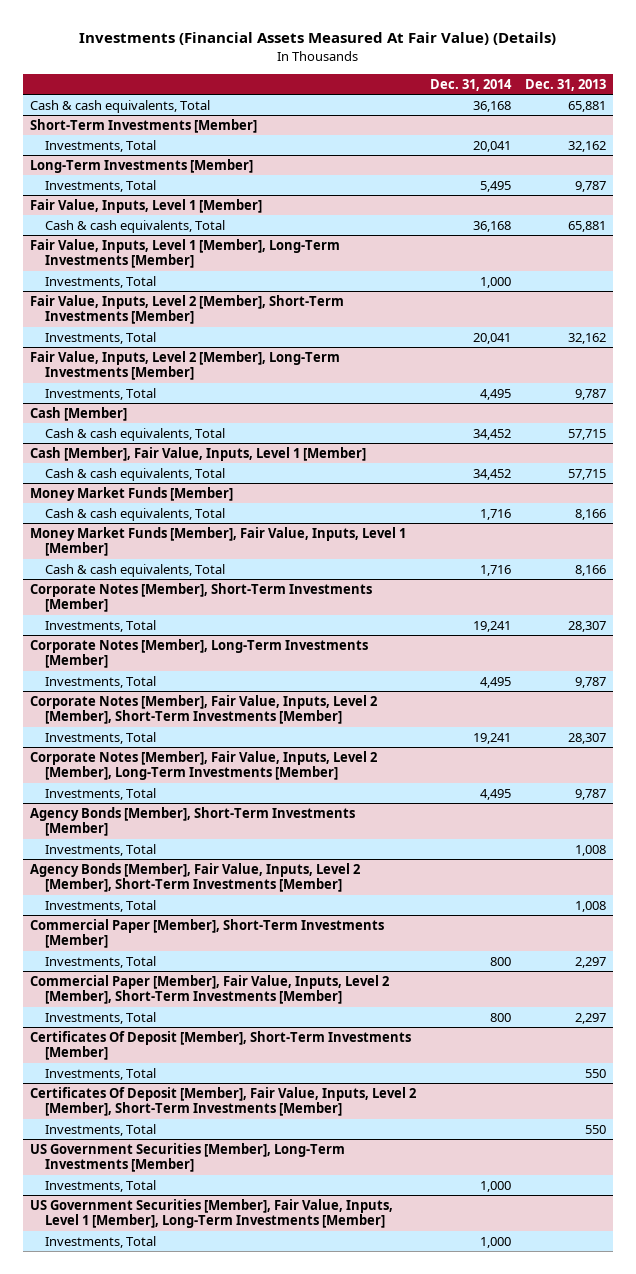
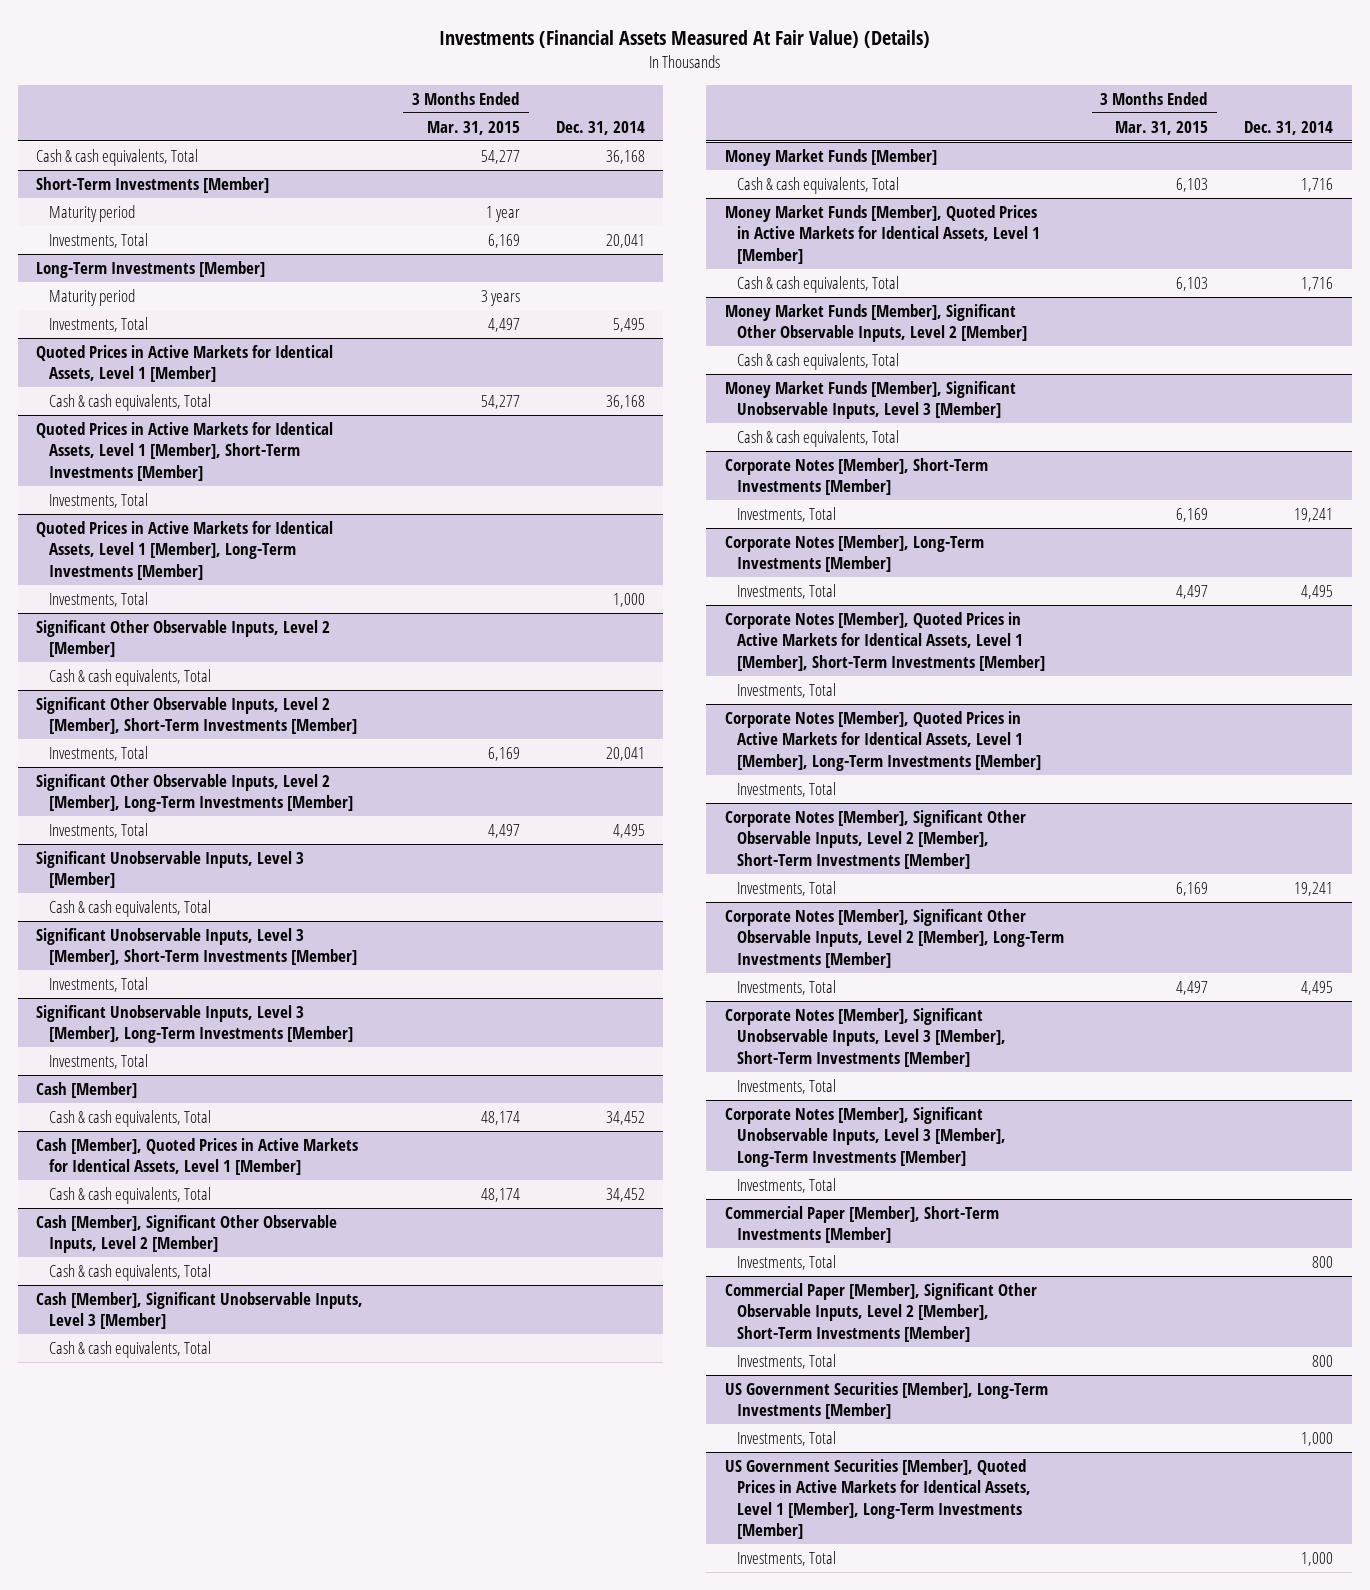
- | Dec. 31, 2014 | Dec. 31, 2013
+ | 3 Months Ended Mar. 31, 2015 | Dec. 31, 2014
@ Short-Term Investments [Member]
+ Maturity period | 1 year |
@ Long-Term Investments [Member]
+ Maturity period | 3 years |
- Fair Value, Inputs, Level 1 [Member]
+ Quoted Prices in Active Markets for Identical Assets, Level 1 [Member]
- Fair Value, Inputs, Level 1 [Member], Long-Term Investments [Member]
+ Quoted Prices in Active Markets for Identical Assets, Level 1 [Member], Short-Term Investments [Member]
+ Investments, Total
+ Quoted Prices in Active Markets for Identical Assets, Level 1 [Member], Long-Term Investments [Member]
- Fair Value, Inputs, Level 2 [Member], Short-Term Investments [Member]
+ Significant Other Observable Inputs, Level 2 [Member]
+ Cash & cash equivalents, Total
+ Significant Other Observable Inputs, Level 2 [Member], Short-Term Investments [Member]
- Fair Value, Inputs, Level 2 [Member], Long-Term Investments [Member]
+ Significant Other Observable Inputs, Level 2 [Member], Long-Term Investments [Member]
+ Significant Unobservable Inputs, Level 3 [Member]
+ Cash & cash equivalents, Total
+ Significant Unobservable Inputs, Level 3 [Member], Short-Term Investments [Member]
+ Investments, Total
+ Significant Unobservable Inputs, Level 3 [Member], Long-Term Investments [Member]
+ Investments, Total
- Cash [Member], Fair Value, Inputs, Level 1 [Member]
+ Cash [Member], Quoted Prices in Active Markets for Identical Assets, Level 1 [Member]
+ Cash [Member], Significant Other Observable Inputs, Level 2 [Member]
+ Cash & cash equivalents, Total
+ Cash [Member], Significant Unobservable Inputs, Level 3 [Member]
+ Cash & cash equivalents, Total
- Money Market Funds [Member], Fair Value, Inputs, Level 1 [Member]
+ Money Market Funds [Member], Quoted Prices in Active Markets for Identical Assets, Level 1 [Member]
+ Money Market Funds [Member], Significant Other Observable Inputs, Level 2 [Member]
+ Cash & cash equivalents, Total
+ Money Market Funds [Member], Significant Unobservable Inputs, Level 3 [Member]
+ Cash & cash equivalents, Total
- Corporate Notes [Member], Fair Value, Inputs, Level 2 [Member], Short-Term Investments [Member]
+ Corporate Notes [Member], Quoted Prices in Active Markets for Identical Assets, Level 1 [Member], Short-Term Investments [Member]
+ Investments, Total
+ Corporate Notes [Member], Quoted Prices in Active Markets for Identical Assets, Level 1 [Member], Long-Term Investments [Member]
+ Investments, Total
+ Corporate Notes [Member], Significant Other Observable Inputs, Level 2 [Member], Short-Term Investments [Member]
- Corporate Notes [Member], Fair Value, Inputs, Level 2 [Member], Long-Term Investments [Member]
+ Corporate Notes [Member], Significant Other Observable Inputs, Level 2 [Member], Long-Term Investments [Member]
- Agency Bonds [Member], Short-Term Investments [Member]
+ Corporate Notes [Member], Significant Unobservable Inputs, Level 3 [Member], Short-Term Investments [Member]
- Agency Bonds [Member], Fair Value, Inputs, Level 2 [Member], Short-Term Investments [Member]
+ Corporate Notes [Member], Significant Unobservable Inputs, Level 3 [Member], Long-Term Investments [Member]
- Commercial Paper [Member], Fair Value, Inputs, Level 2 [Member], Short-Term Investments [Member]
+ Commercial Paper [Member], Significant Other Observable Inputs, Level 2 [Member], Short-Term Investments [Member]
- Certificates Of Deposit [Member], Short-Term Investments [Member]
- Investments, Total | | 550
- Certificates Of Deposit [Member], Fair Value, Inputs, Level 2 [Member], Short-Term Investments [Member]
- Investments, Total | | 550
- US Government Securities [Member], Fair Value, Inputs, Level 1 [Member], Long-Term Investments [Member]
+ US Government Securities [Member], Quoted Prices in Active Markets for Identical Assets, Level 1 [Member], Long-Term Investments [Member]

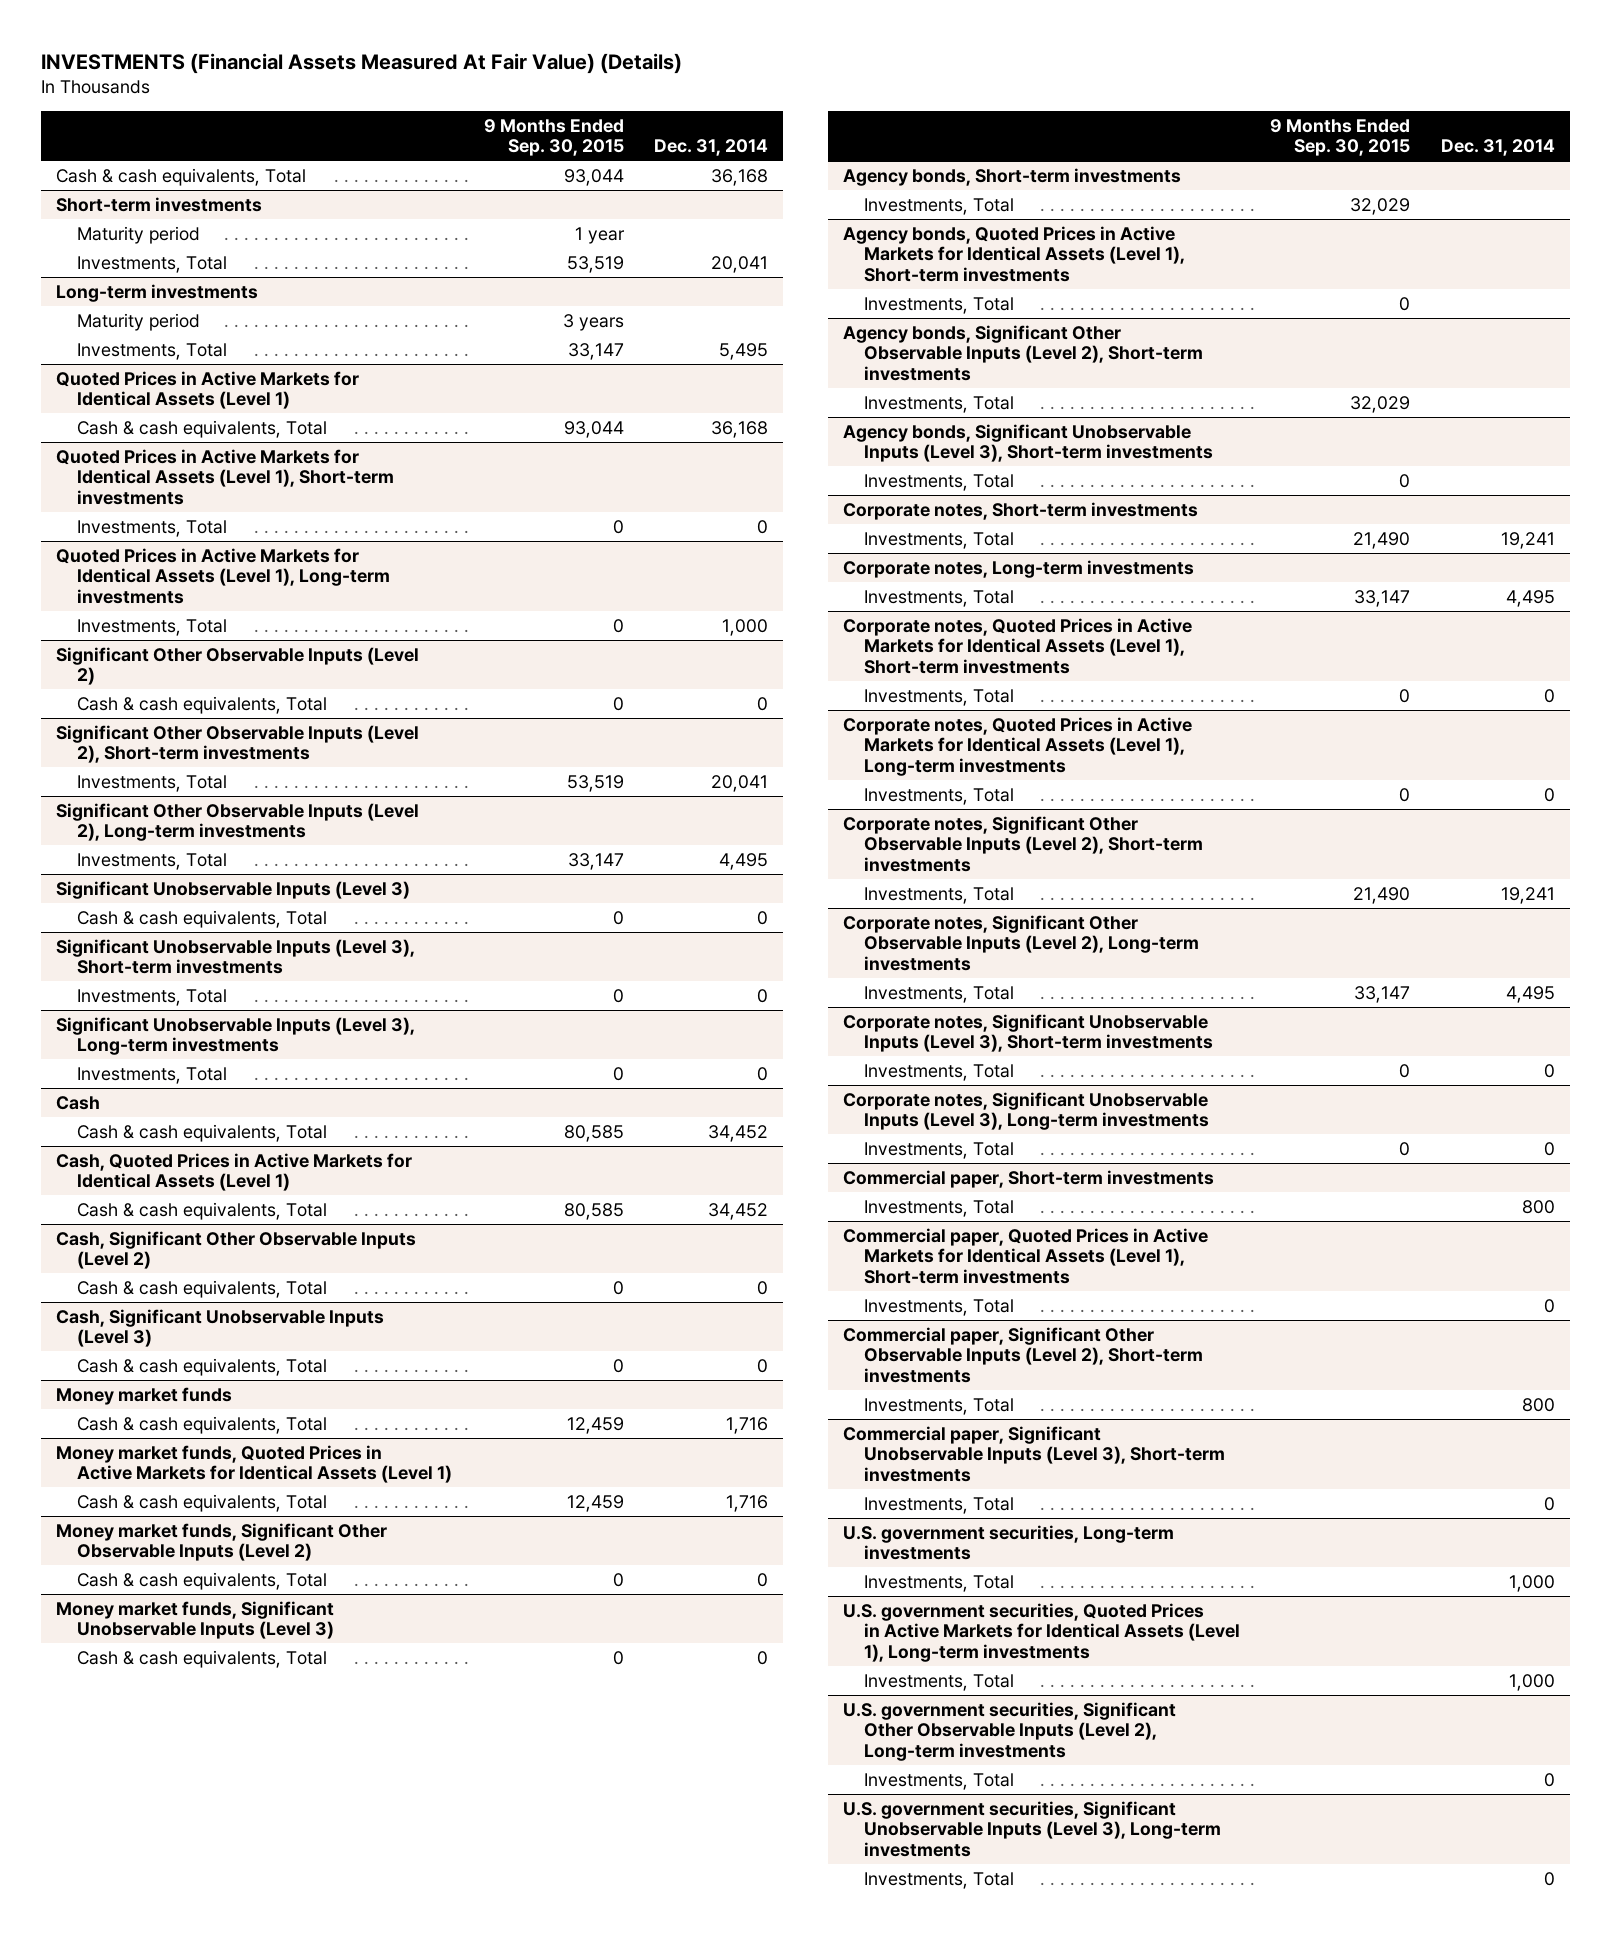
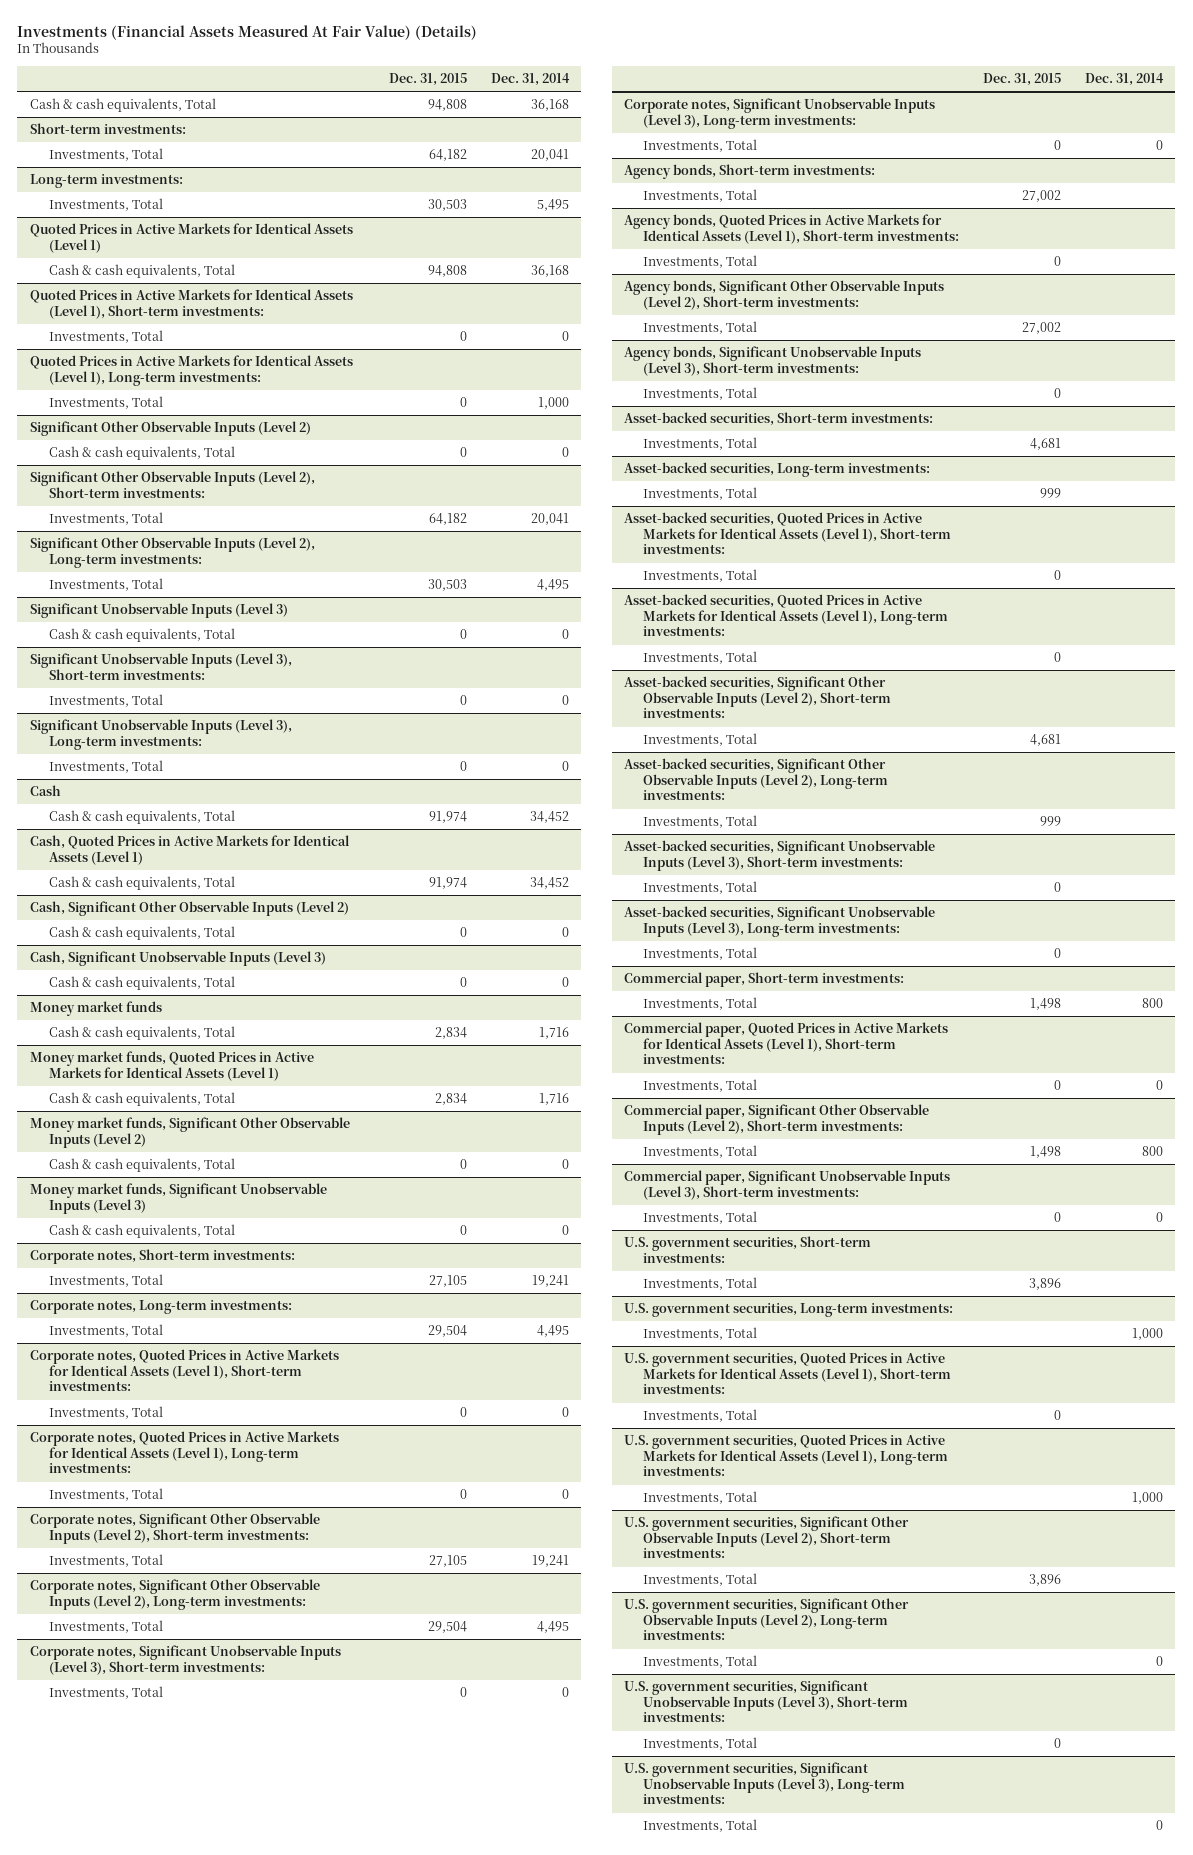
- INVESTMENTS (Financial Assets Measured At Fair Value) (Details)
+ Investments (Financial Assets Measured At Fair Value) (Details)
- | 9 Months Ended Sep. 30, 2015 | Dec. 31, 2014
+ | Dec. 31, 2015 | Dec. 31, 2014
- Short-term investments
- Maturity period | 1 year |
+ Short-term investments:
- Long-term investments
- Maturity period | 3 years |
+ Long-term investments:
- Quoted Prices in Active Markets for Identical Assets (Level 1), Short-term investments
+ Quoted Prices in Active Markets for Identical Assets (Level 1), Short-term investments:
- Quoted Prices in Active Markets for Identical Assets (Level 1), Long-term investments
+ Quoted Prices in Active Markets for Identical Assets (Level 1), Long-term investments:
- Significant Other Observable Inputs (Level 2), Short-term investments
+ Significant Other Observable Inputs (Level 2), Short-term investments:
- Significant Other Observable Inputs (Level 2), Long-term investments
+ Significant Other Observable Inputs (Level 2), Long-term investments:
- Significant Unobservable Inputs (Level 3), Short-term investments
+ Significant Unobservable Inputs (Level 3), Short-term investments:
- Significant Unobservable Inputs (Level 3), Long-term investments
+ Significant Unobservable Inputs (Level 3), Long-term investments:
- Agency bonds, Short-term investments
- Investments, Total | 32,029 |
- Agency bonds, Quoted Prices in Active Markets for Identical Assets (Level 1), Short-term investments
- Investments, Total | 0 |
- Agency bonds, Significant Other Observable Inputs (Level 2), Short-term investments
- Investments, Total | 32,029 |
- Agency bonds, Significant Unobservable Inputs (Level 3), Short-term investments
- Investments, Total | 0 |
- Corporate notes, Short-term investments
+ Corporate notes, Short-term investments:
- Corporate notes, Long-term investments
+ Corporate notes, Long-term investments:
- Corporate notes, Quoted Prices in Active Markets for Identical Assets (Level 1), Short-term investments
+ Corporate notes, Quoted Prices in Active Markets for Identical Assets (Level 1), Short-term investments:
- Corporate notes, Quoted Prices in Active Markets for Identical Assets (Level 1), Long-term investments
+ Corporate notes, Quoted Prices in Active Markets for Identical Assets (Level 1), Long-term investments:
- Corporate notes, Significant Other Observable Inputs (Level 2), Short-term investments
+ Corporate notes, Significant Other Observable Inputs (Level 2), Short-term investments:
- Corporate notes, Significant Other Observable Inputs (Level 2), Long-term investments
+ Corporate notes, Significant Other Observable Inputs (Level 2), Long-term investments:
- Corporate notes, Significant Unobservable Inputs (Level 3), Short-term investments
+ Corporate notes, Significant Unobservable Inputs (Level 3), Short-term investments:
- Corporate notes, Significant Unobservable Inputs (Level 3), Long-term investments
+ Corporate notes, Significant Unobservable Inputs (Level 3), Long-term investments:
- Commercial paper, Short-term investments
+ Agency bonds, Short-term investments:
+ Investments, Total | 27,002 |
+ Agency bonds, Quoted Prices in Active Markets for Identical Assets (Level 1), Short-term investments:
+ Investments, Total | 0 |
+ Agency bonds, Significant Other Observable Inputs (Level 2), Short-term investments:
+ Investments, Total | 27,002 |
+ Agency bonds, Significant Unobservable Inputs (Level 3), Short-term investments:
+ Investments, Total | 0 |
+ Asset-backed securities, Short-term investments:
+ Investments, Total | 4,681 |
+ Asset-backed securities, Long-term investments:
+ Investments, Total | 999 |
+ Asset-backed securities, Quoted Prices in Active Markets for Identical Assets (Level 1), Short-term investments:
+ Investments, Total | 0 |
+ Asset-backed securities, Quoted Prices in Active Markets for Identical Assets (Level 1), Long-term investments:
+ Investments, Total | 0 |
+ Asset-backed securities, Significant Other Observable Inputs (Level 2), Short-term investments:
+ Investments, Total | 4,681 |
+ Asset-backed securities, Significant Other Observable Inputs (Level 2), Long-term investments:
+ Investments, Total | 999 |
+ Asset-backed securities, Significant Unobservable Inputs (Level 3), Short-term investments:
+ Investments, Total | 0 |
+ Asset-backed securities, Significant Unobservable Inputs (Level 3), Long-term investments:
+ Investments, Total | 0 |
+ Commercial paper, Short-term investments:
- Commercial paper, Quoted Prices in Active Markets for Identical Assets (Level 1), Short-term investments
+ Commercial paper, Quoted Prices in Active Markets for Identical Assets (Level 1), Short-term investments:
- Commercial paper, Significant Other Observable Inputs (Level 2), Short-term investments
+ Commercial paper, Significant Other Observable Inputs (Level 2), Short-term investments:
- Commercial paper, Significant Unobservable Inputs (Level 3), Short-term investments
+ Commercial paper, Significant Unobservable Inputs (Level 3), Short-term investments:
- U.S. government securities, Long-term investments
+ U.S. government securities, Short-term investments:
+ Investments, Total | 3,896 |
+ U.S. government securities, Long-term investments:
- U.S. government securities, Quoted Prices in Active Markets for Identical Assets (Level 1), Long-term investments
+ U.S. government securities, Quoted Prices in Active Markets for Identical Assets (Level 1), Short-term investments:
+ Investments, Total | 0 |
+ U.S. government securities, Quoted Prices in Active Markets for Identical Assets (Level 1), Long-term investments:
- U.S. government securities, Significant Other Observable Inputs (Level 2), Long-term investments
+ U.S. government securities, Significant Other Observable Inputs (Level 2), Short-term investments:
+ Investments, Total | 3,896 |
+ U.S. government securities, Significant Other Observable Inputs (Level 2), Long-term investments:
- U.S. government securities, Significant Unobservable Inputs (Level 3), Long-term investments
+ U.S. government securities, Significant Unobservable Inputs (Level 3), Short-term investments:
+ Investments, Total | 0 |
+ U.S. government securities, Significant Unobservable Inputs (Level 3), Long-term investments:

